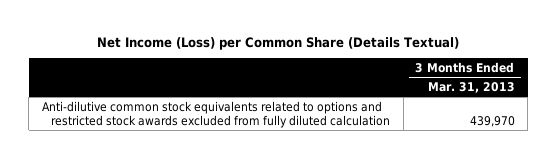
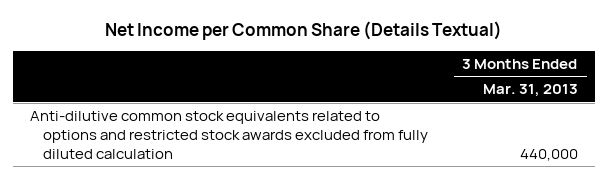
- Net Income (Loss) per Common Share (Details Textual)
+ Net Income per Common Share (Details Textual)
- Anti-dilutive common stock equivalents related to options and restricted stock awards excluded from fully diluted calculation | 439,970
+ Anti-dilutive common stock equivalents related to options and restricted stock awards excluded from fully diluted calculation | 440,000

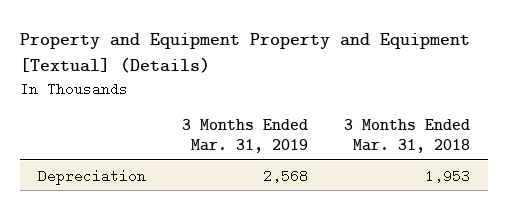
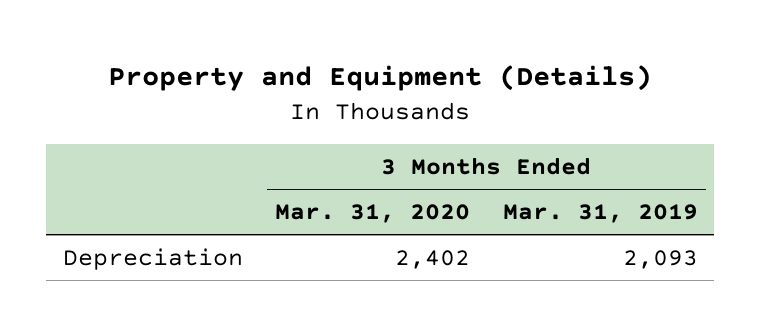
- Property and Equipment Property and Equipment [Textual] (Details)
+ Property and Equipment (Details)
- | 3 Months Ended Mar. 31, 2019 | 3 Months Ended Mar. 31, 2018
+ | 3 Months Ended Mar. 31, 2020 | 3 Months Ended Mar. 31, 2019
- Depreciation | 2,568 | 1,953
+ Depreciation | 2,402 | 2,093

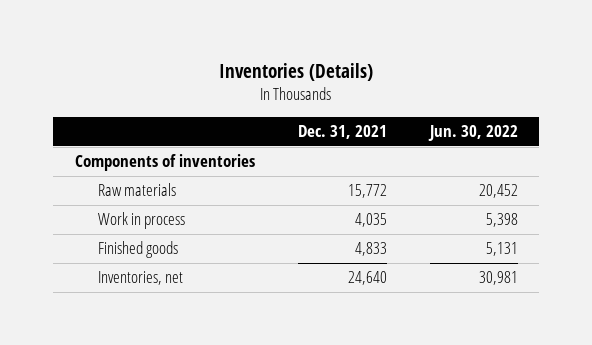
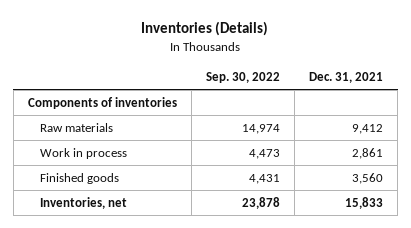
- | Dec. 31, 2021 | Jun. 30, 2022
+ | Sep. 30, 2022 | Dec. 31, 2021
- Raw materials | 15,772 | 20,452
- Work in process | 4,035 | 5,398
- Finished goods | 4,833 | 5,131
- Inventories, net | 24,640 | 30,981
+ Raw materials | 14,974 | 9,412
+ Work in process | 4,473 | 2,861
+ Finished goods | 4,431 | 3,560
+ Inventories, net | 23,878 | 15,833

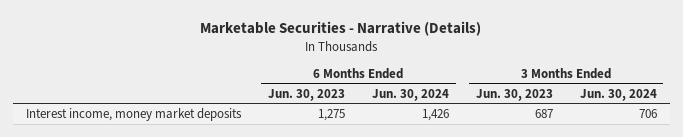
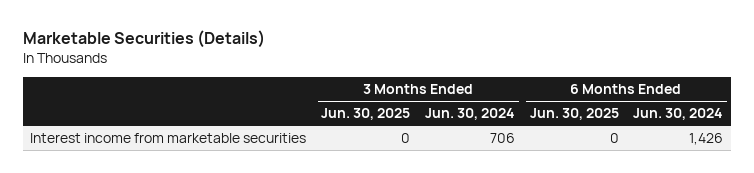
- Marketable Securities - Narrative (Details)
+ Marketable Securities (Details)
- | 6 Months Ended Jun. 30, 2023 | 6 Months Ended Jun. 30, 2024 | 3 Months Ended Jun. 30, 2023 | 3 Months Ended Jun. 30, 2024
+ | 3 Months Ended Jun. 30, 2025 | 3 Months Ended Jun. 30, 2024 | 6 Months Ended Jun. 30, 2025 | 6 Months Ended Jun. 30, 2024
- Interest income, money market deposits | 1,275 | 1,426 | 687 | 706
+ Interest income from marketable securities | 0 | 706 | 0 | 1,426

